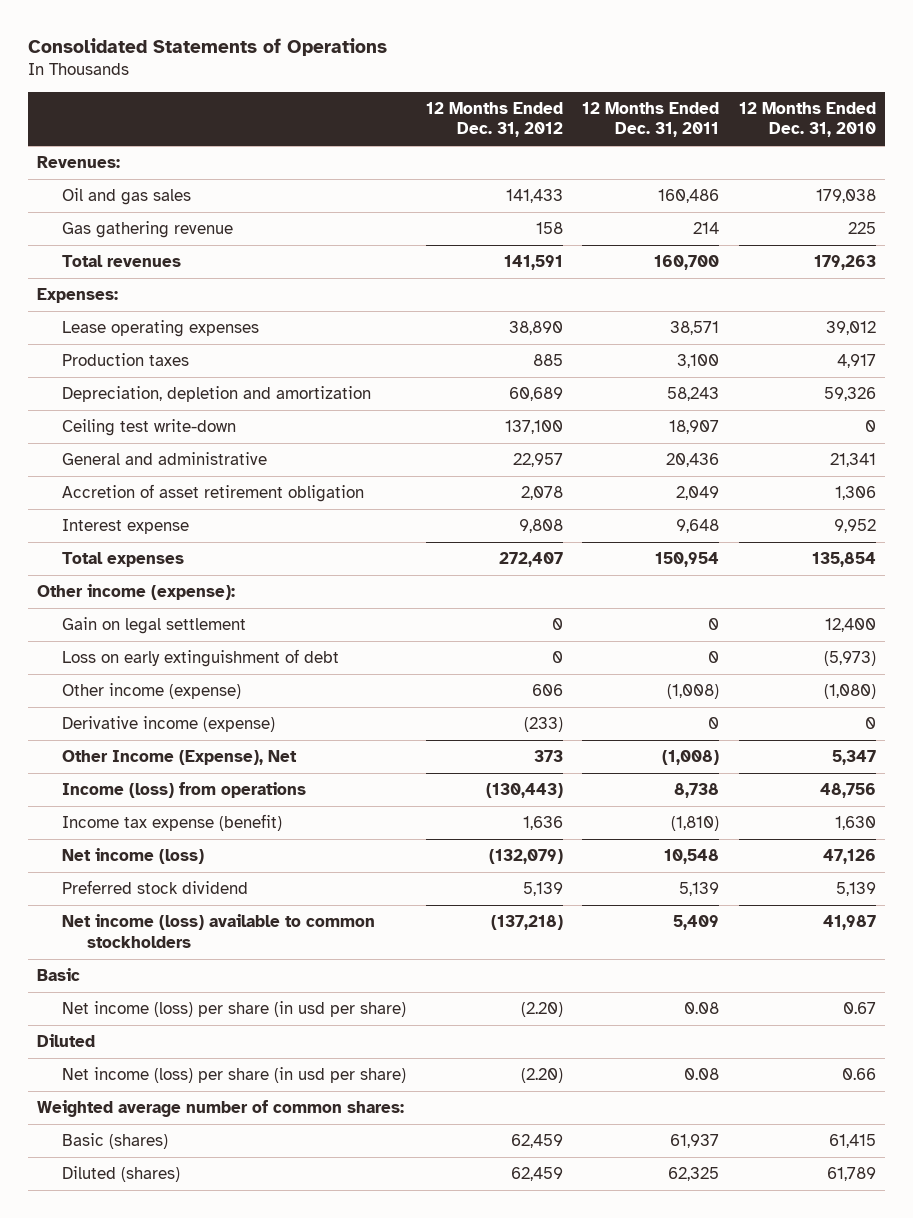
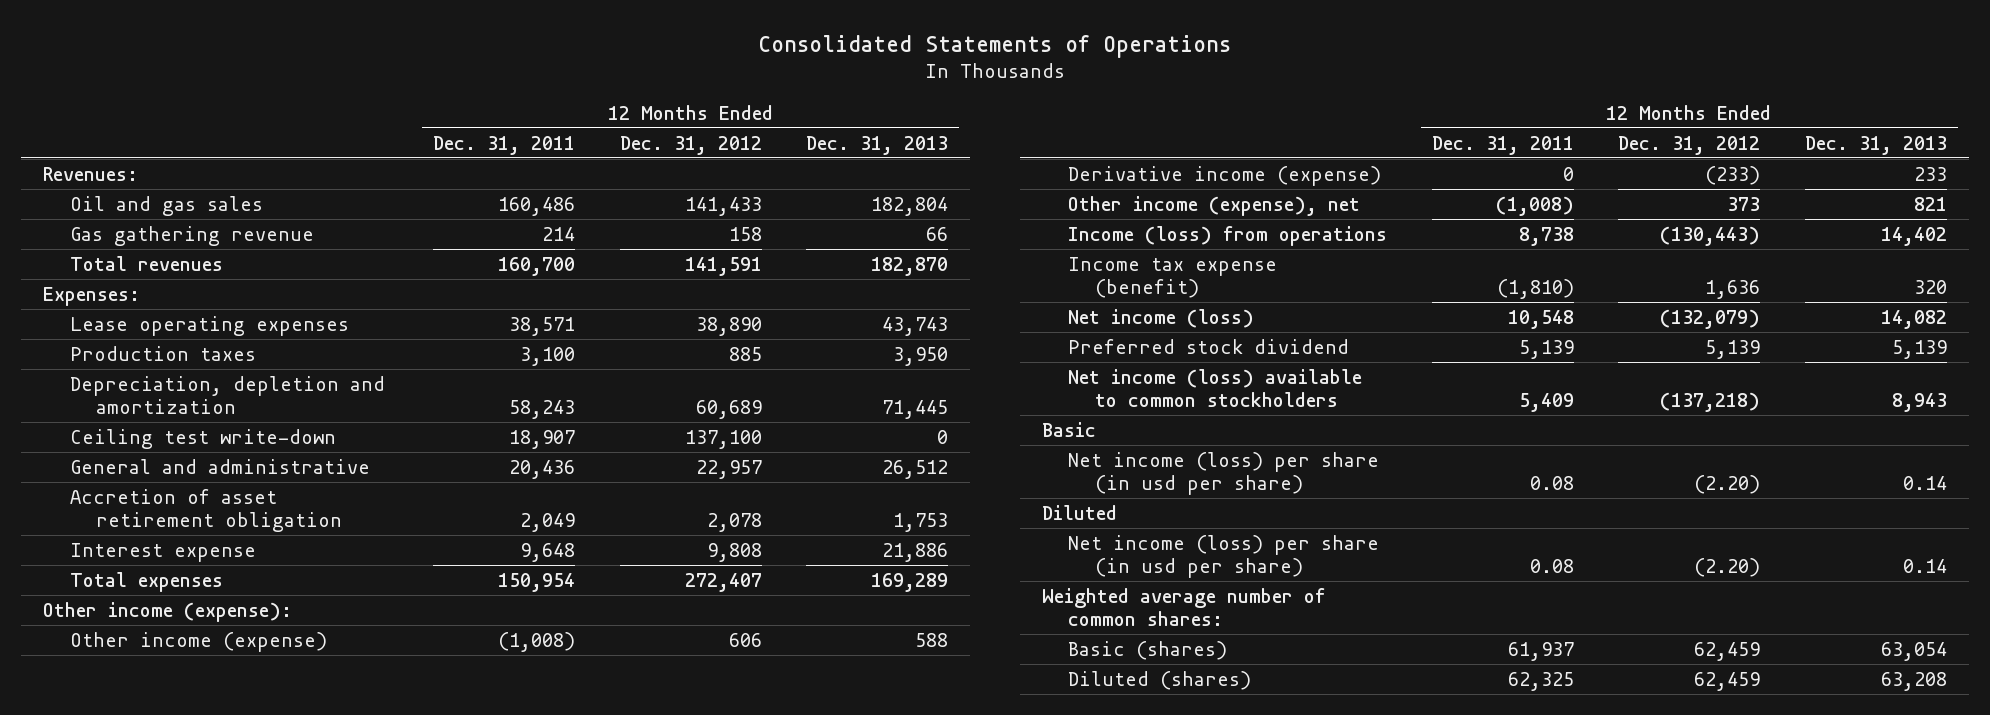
- | 12 Months Ended Dec. 31, 2012 | 12 Months Ended Dec. 31, 2011 | 12 Months Ended Dec. 31, 2010
+ | 12 Months Ended Dec. 31, 2011 | 12 Months Ended Dec. 31, 2012 | 12 Months Ended Dec. 31, 2013
- Gain on legal settlement | 0 | 0 | 12,400
- Loss on early extinguishment of debt | 0 | 0 | (5,973)
- Other Income (Expense), Net | 373 | (1,008) | 5,347
+ Other income (expense), net | (1,008) | 373 | 821

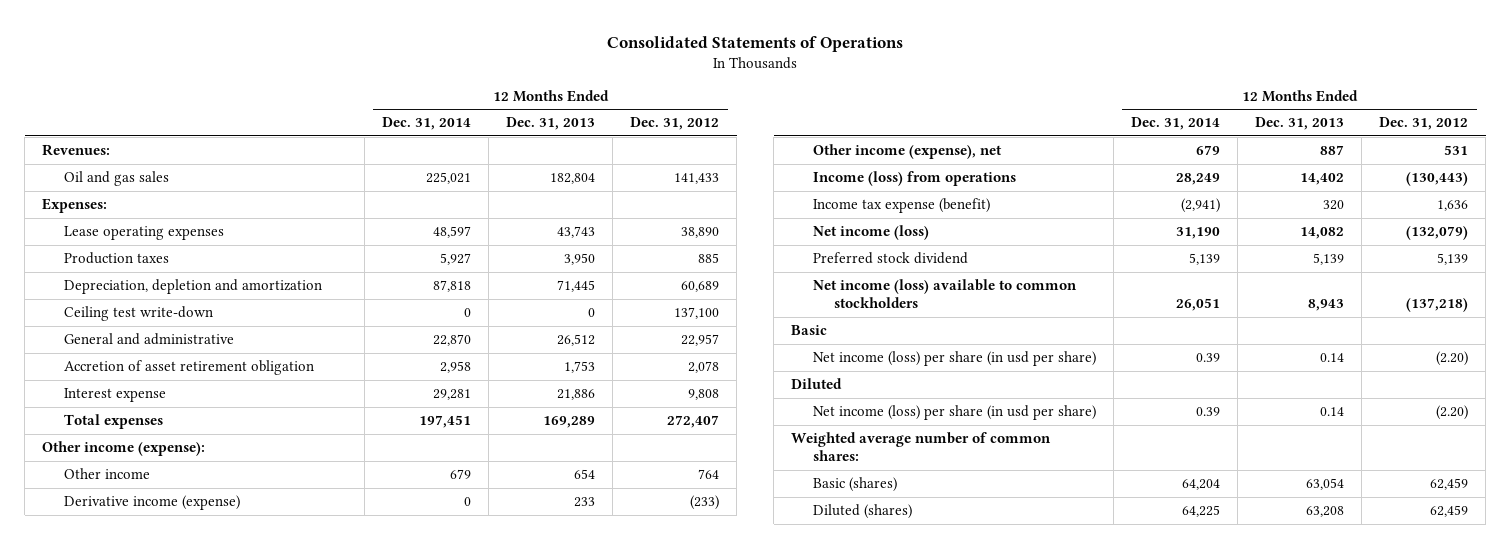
- | 12 Months Ended Dec. 31, 2011 | 12 Months Ended Dec. 31, 2012 | 12 Months Ended Dec. 31, 2013
+ | 12 Months Ended Dec. 31, 2014 | 12 Months Ended Dec. 31, 2013 | 12 Months Ended Dec. 31, 2012
- Gas gathering revenue | 214 | 158 | 66
- Total revenues | 160,700 | 141,591 | 182,870
- Other income (expense) | (1,008) | 606 | 588
+ Other income | 679 | 654 | 764
- Other income (expense), net | (1,008) | 373 | 821
+ Other income (expense), net | 679 | 887 | 531

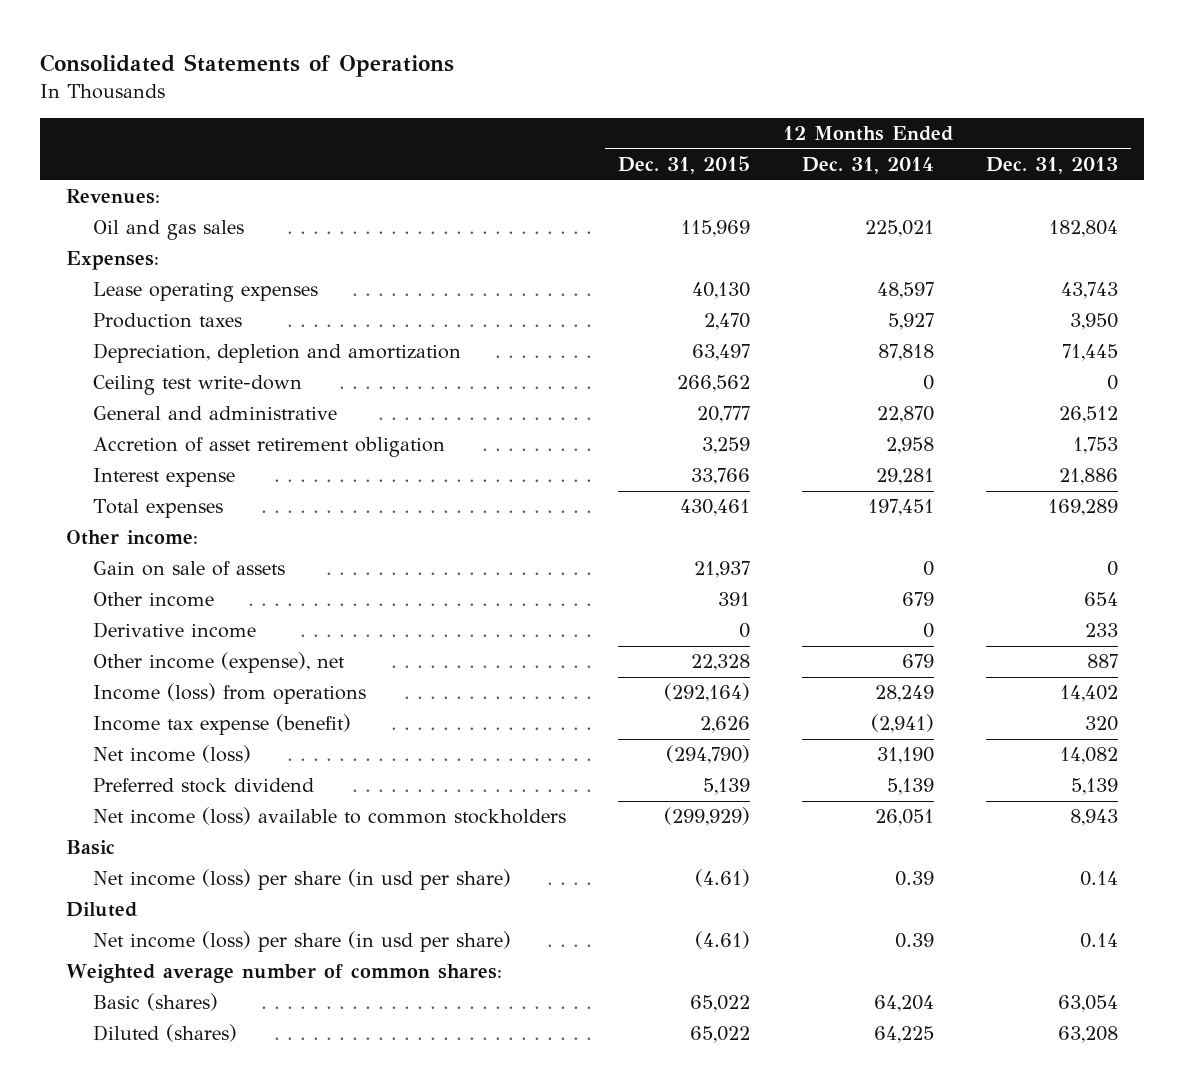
- | 12 Months Ended Dec. 31, 2014 | 12 Months Ended Dec. 31, 2013 | 12 Months Ended Dec. 31, 2012
+ | 12 Months Ended Dec. 31, 2015 | 12 Months Ended Dec. 31, 2014 | 12 Months Ended Dec. 31, 2013
- Other income (expense):
+ Other income:
+ Gain on sale of assets | 21,937 | 0 | 0
- Derivative income (expense) | 0 | 233 | (233)
+ Derivative income | 0 | 0 | 233

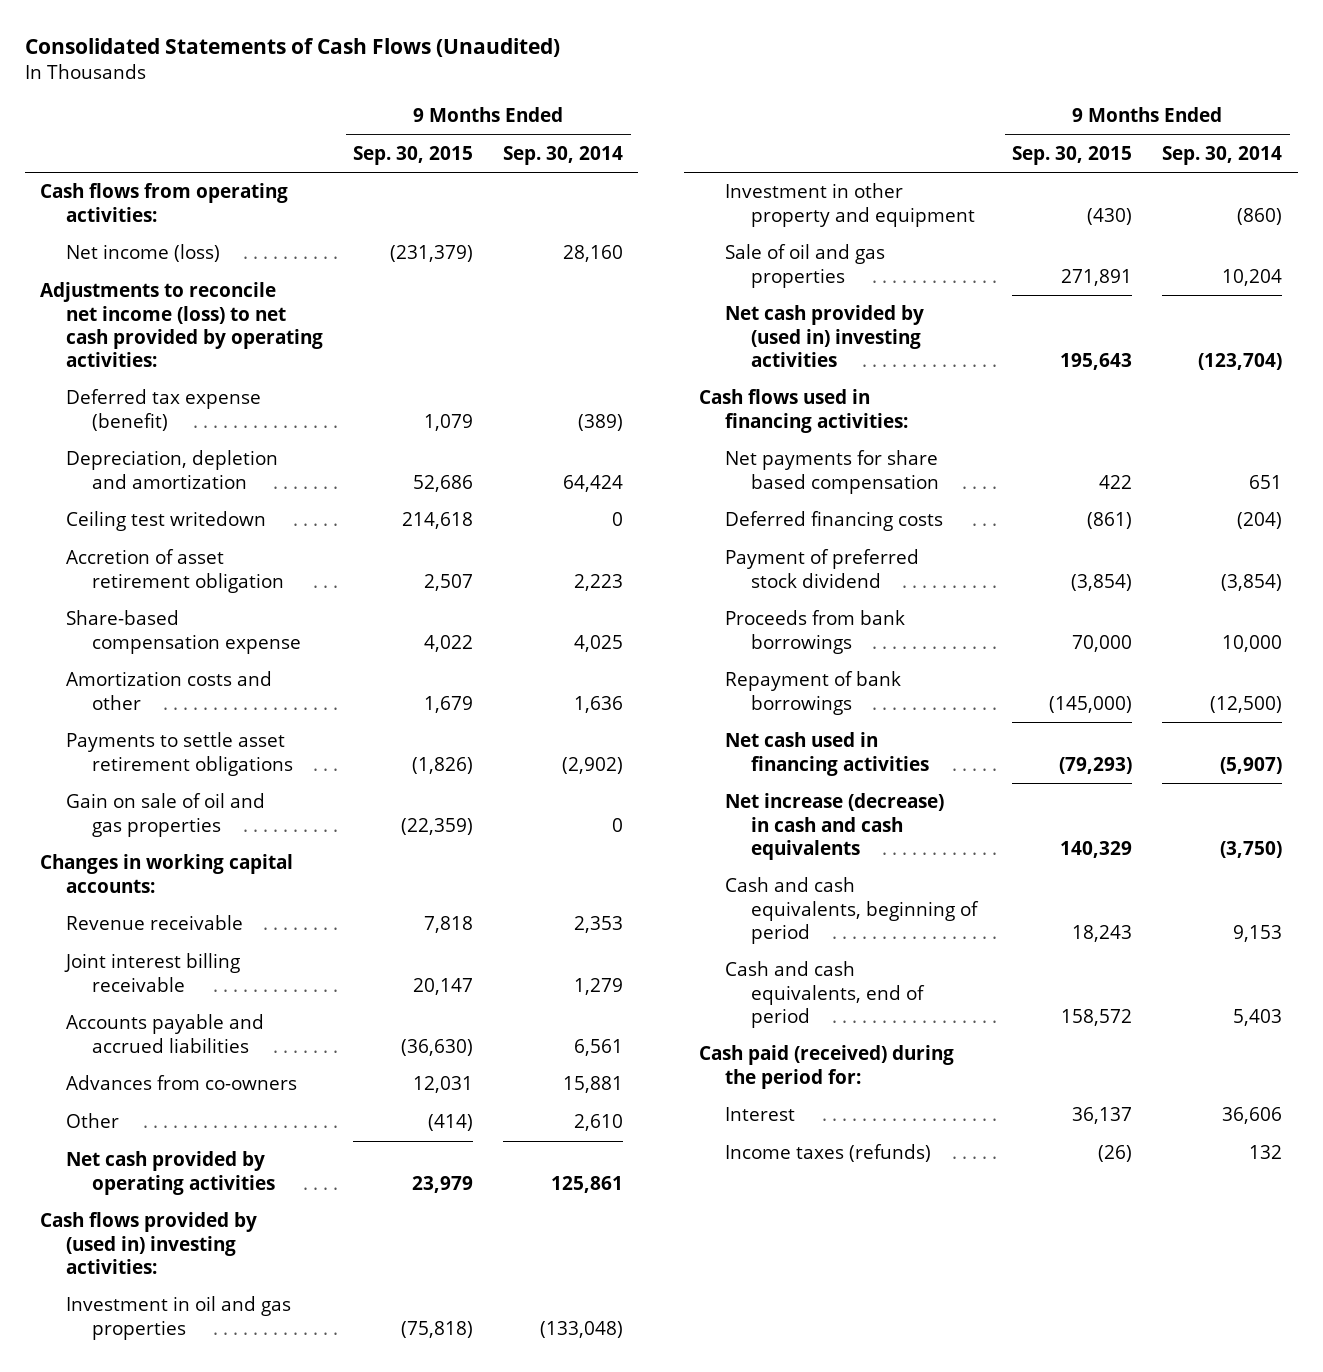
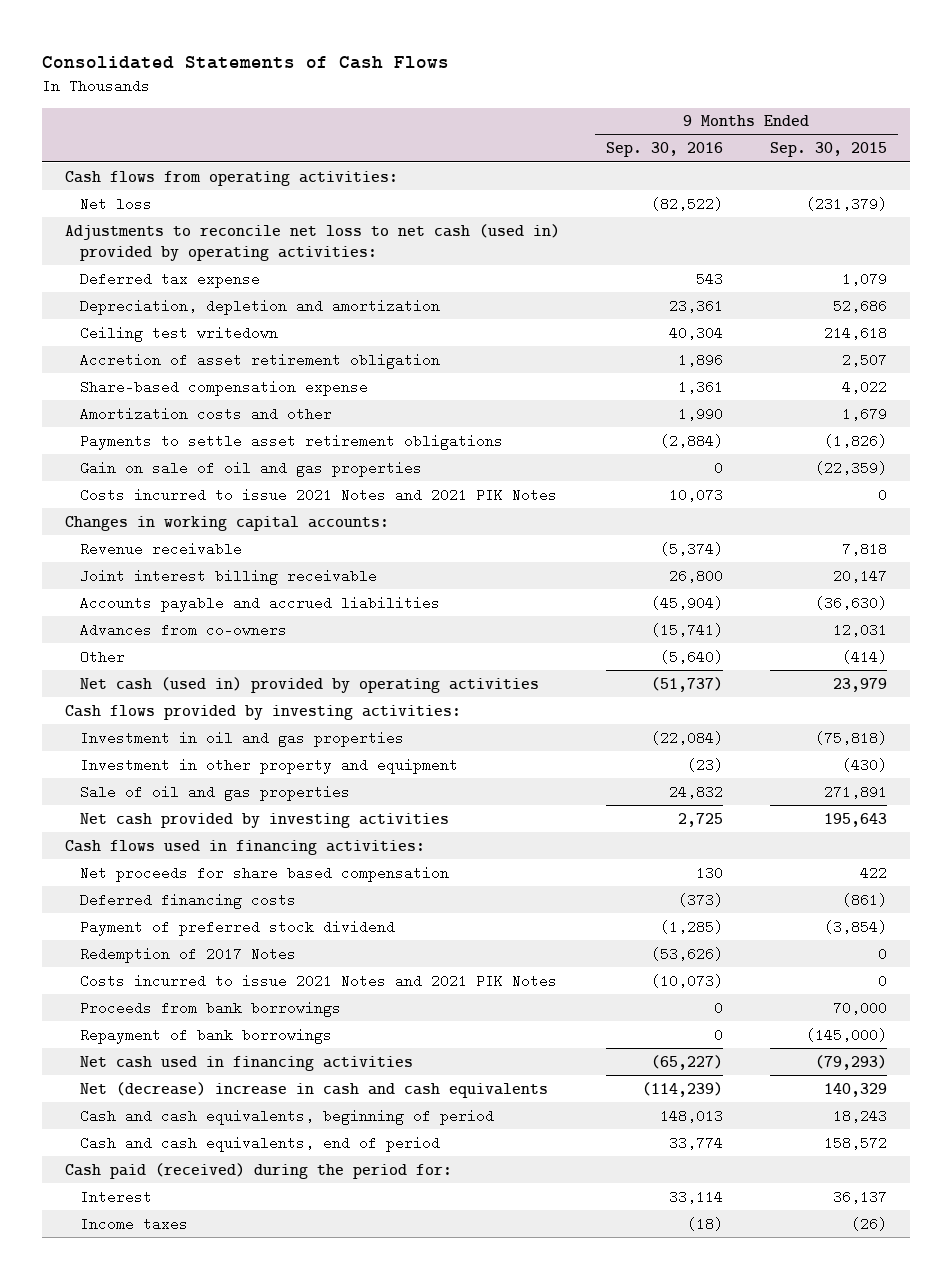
- Consolidated Statements of Cash Flows (Unaudited)
+ Consolidated Statements of Cash Flows
- | 9 Months Ended Sep. 30, 2015 | 9 Months Ended Sep. 30, 2014
+ | 9 Months Ended Sep. 30, 2016 | 9 Months Ended Sep. 30, 2015
- Net income (loss) | (231,379) | 28,160
- Adjustments to reconcile net income (loss) to net cash provided by operating activities:
- Deferred tax expense (benefit) | 1,079 | (389)
+ Net loss | (82,522) | (231,379)
+ Adjustments to reconcile net loss to net cash (used in) provided by operating activities:
+ Deferred tax expense | 543 | 1,079
+ Costs incurred to issue 2021 Notes and 2021 PIK Notes | 10,073 | 0
- Net cash provided by operating activities | 23,979 | 125,861
- Cash flows provided by (used in) investing activities:
+ Net cash (used in) provided by operating activities | (51,737) | 23,979
+ Cash flows provided by investing activities:
- Net cash provided by (used in) investing activities | 195,643 | (123,704)
+ Net cash provided by investing activities | 2,725 | 195,643
- Net payments for share based compensation | 422 | 651
+ Net proceeds for share based compensation | 130 | 422
+ Redemption of 2017 Notes | (53,626) | 0
+ Costs incurred to issue 2021 Notes and 2021 PIK Notes | (10,073) | 0
- Net increase (decrease) in cash and cash equivalents | 140,329 | (3,750)
+ Net (decrease) increase in cash and cash equivalents | (114,239) | 140,329
- Income taxes (refunds) | (26) | 132
+ Income taxes | (18) | (26)

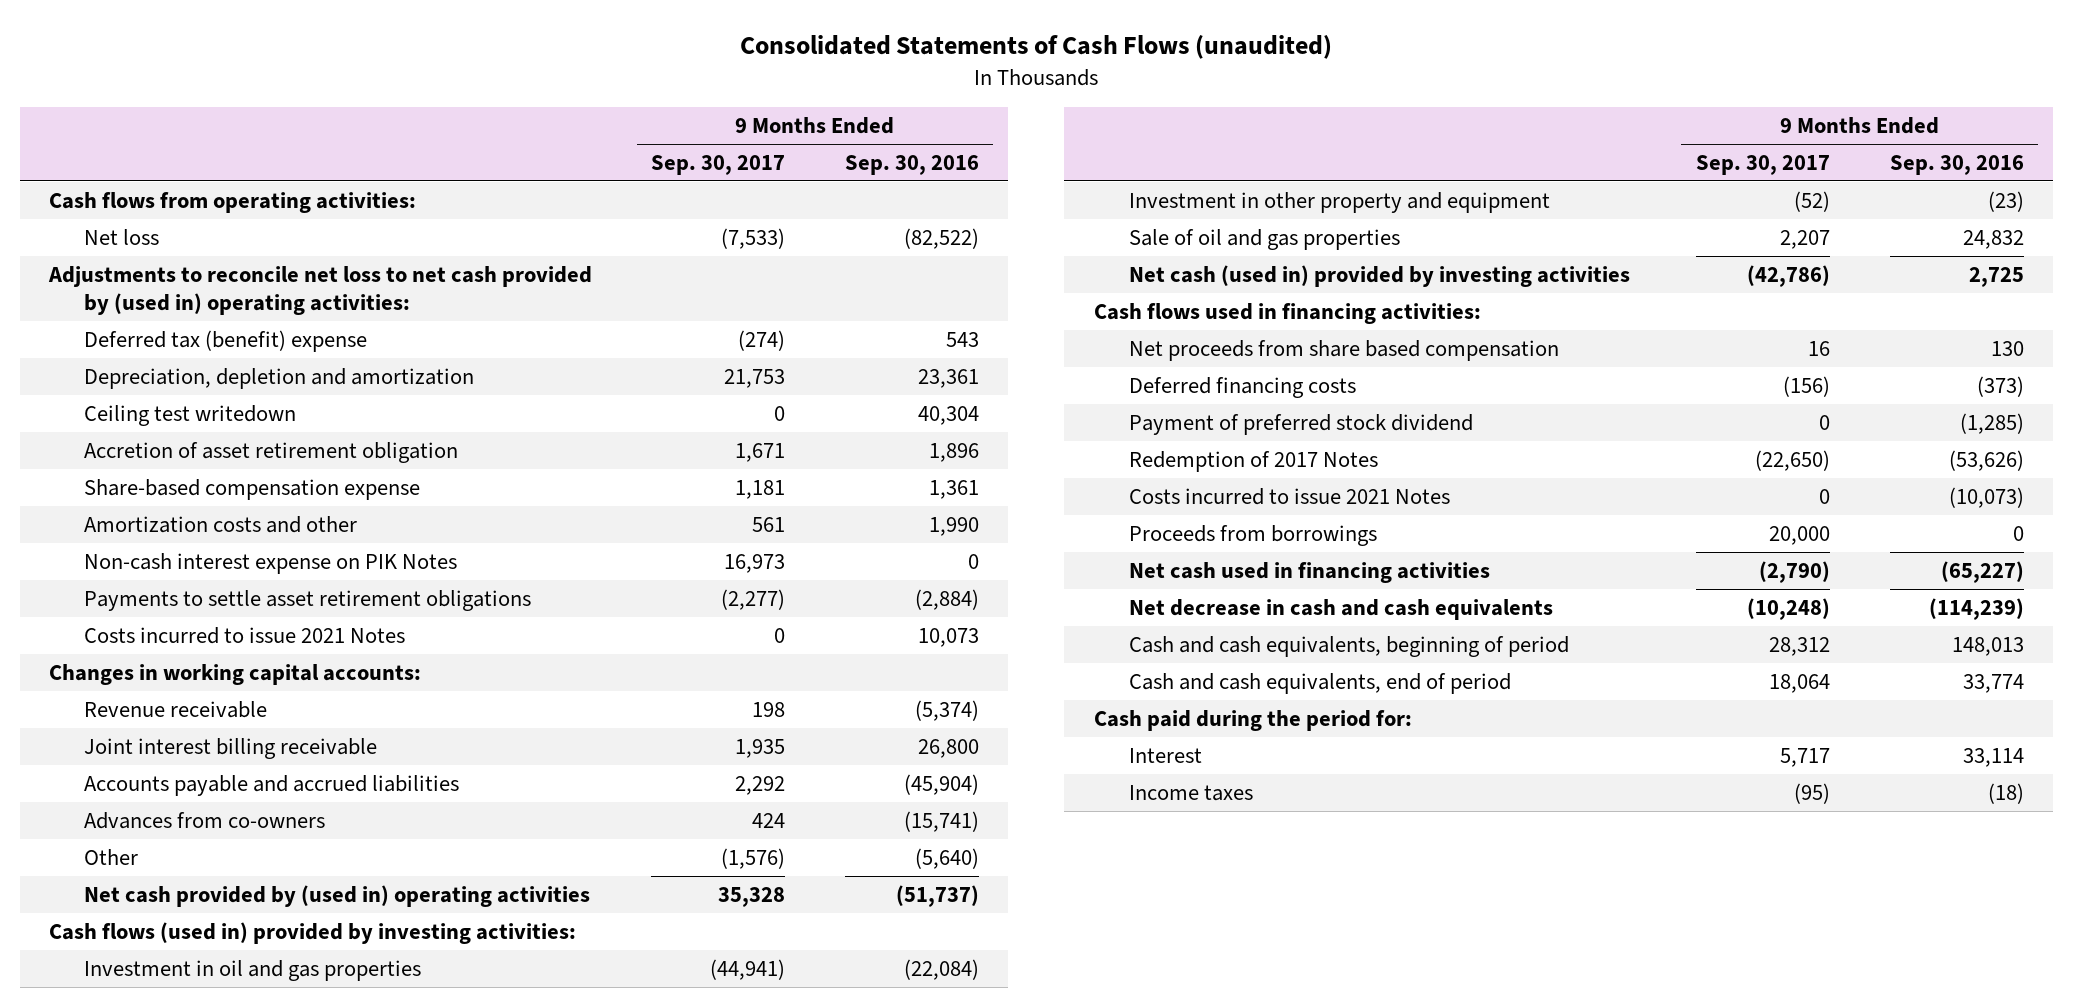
- Consolidated Statements of Cash Flows
+ Consolidated Statements of Cash Flows (unaudited)
- | 9 Months Ended Sep. 30, 2016 | 9 Months Ended Sep. 30, 2015
+ | 9 Months Ended Sep. 30, 2017 | 9 Months Ended Sep. 30, 2016
- Adjustments to reconcile net loss to net cash (used in) provided by operating activities:
- Deferred tax expense | 543 | 1,079
+ Adjustments to reconcile net loss to net cash provided by (used in) operating activities:
+ Deferred tax (benefit) expense | (274) | 543
+ Non-cash interest expense on PIK Notes | 16,973 | 0
- Gain on sale of oil and gas properties | 0 | (22,359)
- Costs incurred to issue 2021 Notes and 2021 PIK Notes | 10,073 | 0
+ Costs incurred to issue 2021 Notes | 0 | 10,073
- Net cash (used in) provided by operating activities | (51,737) | 23,979
- Cash flows provided by investing activities:
+ Net cash provided by (used in) operating activities | 35,328 | (51,737)
+ Cash flows (used in) provided by investing activities:
- Net cash provided by investing activities | 2,725 | 195,643
+ Net cash (used in) provided by investing activities | (42,786) | 2,725
- Net proceeds for share based compensation | 130 | 422
+ Net proceeds from share based compensation | 16 | 130
- Costs incurred to issue 2021 Notes and 2021 PIK Notes | (10,073) | 0
- Proceeds from bank borrowings | 0 | 70,000
- Repayment of bank borrowings | 0 | (145,000)
+ Costs incurred to issue 2021 Notes | 0 | (10,073)
+ Proceeds from borrowings | 20,000 | 0
- Net (decrease) increase in cash and cash equivalents | (114,239) | 140,329
+ Net decrease in cash and cash equivalents | (10,248) | (114,239)
- Cash paid (received) during the period for:
+ Cash paid during the period for:

